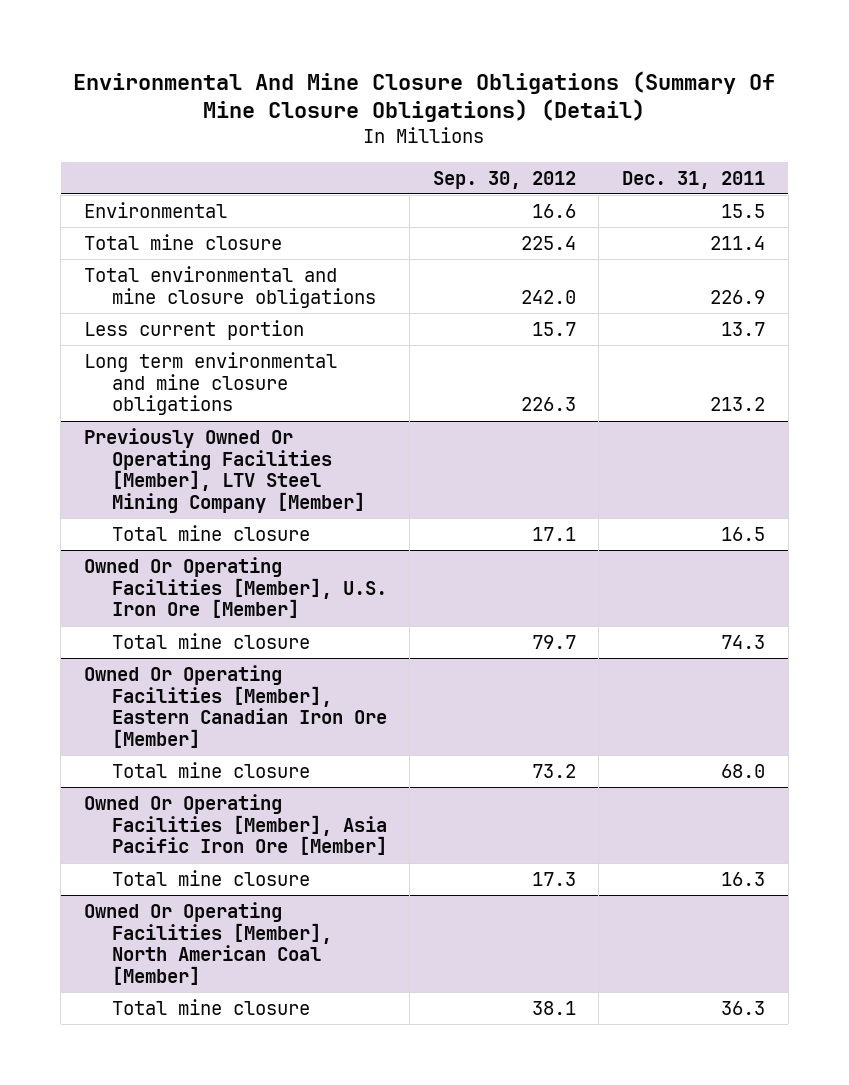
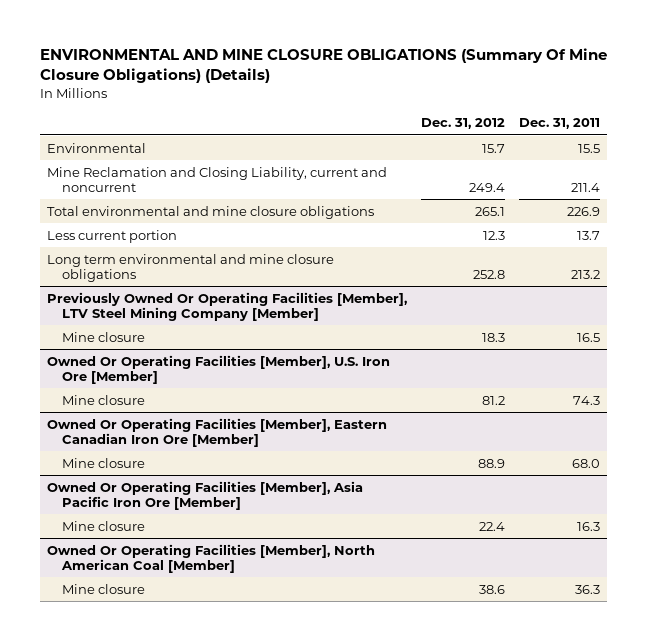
- Environmental And Mine Closure Obligations (Summary Of Mine Closure Obligations) (Detail)
+ ENVIRONMENTAL AND MINE CLOSURE OBLIGATIONS (Summary Of Mine Closure Obligations) (Details)
- | Sep. 30, 2012 | Dec. 31, 2011
+ | Dec. 31, 2012 | Dec. 31, 2011
- Total mine closure | 225.4 | 211.4
+ Mine Reclamation and Closing Liability, current and noncurrent | 249.4 | 211.4
@ Previously Owned Or Operating Facilities [Member], LTV Steel Mining Company [Member]
- Total mine closure | 17.1 | 16.5
+ Mine closure | 18.3 | 16.5
@ Owned Or Operating Facilities [Member], U.S. Iron Ore [Member]
- Total mine closure | 79.7 | 74.3
+ Mine closure | 81.2 | 74.3
@ Owned Or Operating Facilities [Member], Eastern Canadian Iron Ore [Member]
- Total mine closure | 73.2 | 68.0
+ Mine closure | 88.9 | 68.0
@ Owned Or Operating Facilities [Member], Asia Pacific Iron Ore [Member]
- Total mine closure | 17.3 | 16.3
+ Mine closure | 22.4 | 16.3
@ Owned Or Operating Facilities [Member], North American Coal [Member]
- Total mine closure | 38.1 | 36.3
+ Mine closure | 38.6 | 36.3

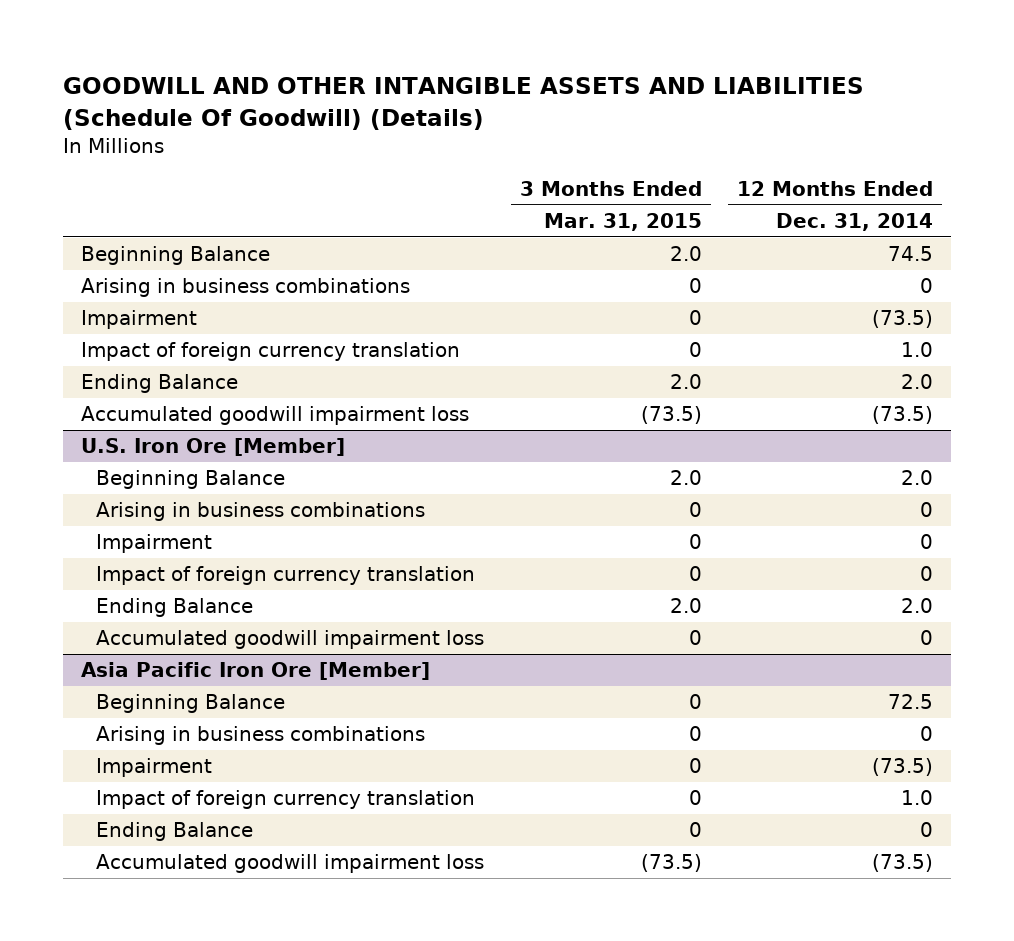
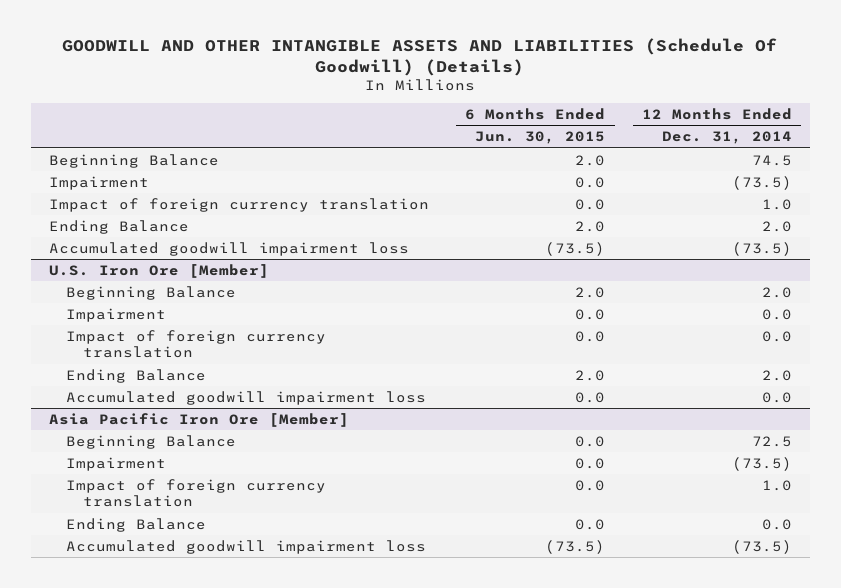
- | 3 Months Ended Mar. 31, 2015 | 12 Months Ended Dec. 31, 2014
+ | 6 Months Ended Jun. 30, 2015 | 12 Months Ended Dec. 31, 2014
- Arising in business combinations | 0 | 0
@ U.S. Iron Ore [Member]
- Arising in business combinations | 0 | 0
- Impairment | 0 | 0
- Impact of foreign currency translation | 0 | 0
+ Impairment | 0.0 | 0.0
+ Impact of foreign currency translation | 0.0 | 0.0
- Accumulated goodwill impairment loss | 0 | 0
+ Accumulated goodwill impairment loss | 0.0 | 0.0
@ Asia Pacific Iron Ore [Member]
- Arising in business combinations | 0 | 0
- Ending Balance | 0 | 0
+ Ending Balance | 0.0 | 0.0

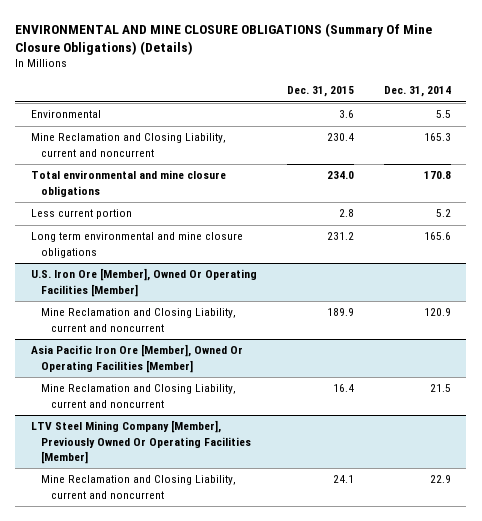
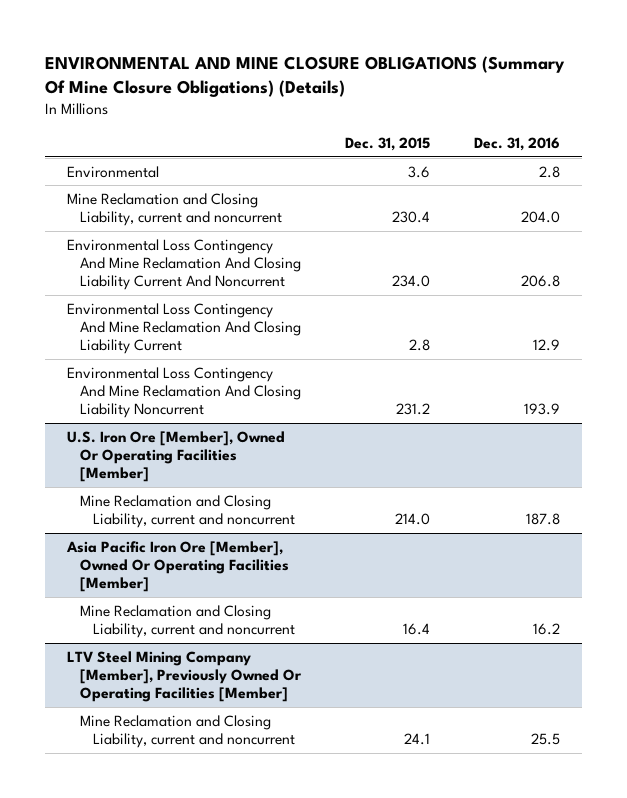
- | Dec. 31, 2015 | Dec. 31, 2014
+ | Dec. 31, 2015 | Dec. 31, 2016
- Total environmental and mine closure obligations | 234.0 | 170.8
- Less current portion | 2.8 | 5.2
- Long term environmental and mine closure obligations | 231.2 | 165.6
+ Environmental Loss Contingency And Mine Reclamation And Closing Liability Current And Noncurrent | 234.0 | 206.8
+ Environmental Loss Contingency And Mine Reclamation And Closing Liability Current | 2.8 | 12.9
+ Environmental Loss Contingency And Mine Reclamation And Closing Liability Noncurrent | 231.2 | 193.9
@ U.S. Iron Ore [Member], Owned Or Operating Facilities [Member]
- Mine Reclamation and Closing Liability, current and noncurrent | 189.9 | 120.9
+ Mine Reclamation and Closing Liability, current and noncurrent | 214.0 | 187.8

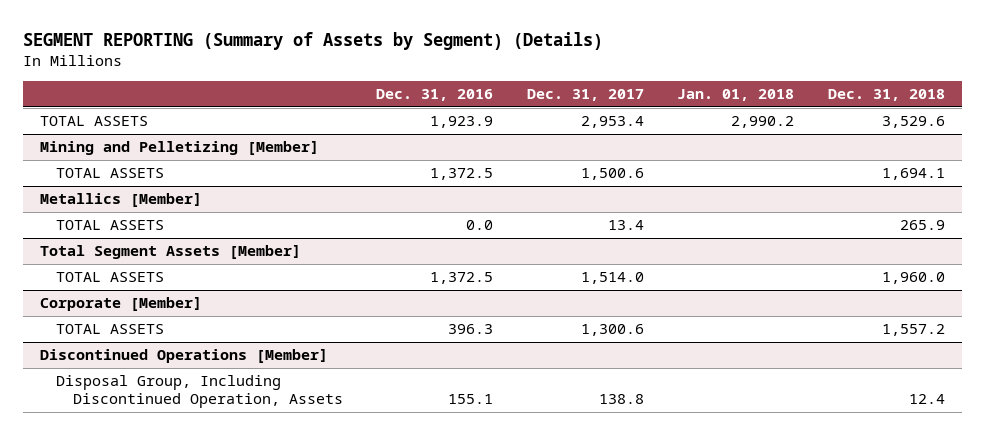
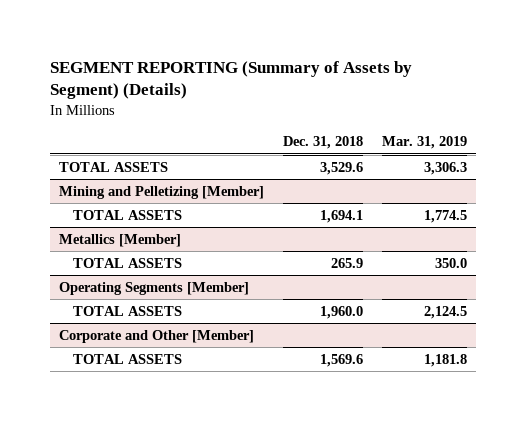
- | Dec. 31, 2016 | Dec. 31, 2017 | Jan. 01, 2018 | Dec. 31, 2018
+ | Dec. 31, 2018 | Mar. 31, 2019
- Total Segment Assets [Member]
+ Operating Segments [Member]
- Corporate [Member]
- TOTAL ASSETS | 396.3 | 1,300.6 | | 1,557.2
- Discontinued Operations [Member]
- Disposal Group, Including Discontinued Operation, Assets | 155.1 | 138.8 | | 12.4
+ Corporate and Other [Member]
+ TOTAL ASSETS | 1,569.6 | 1,181.8

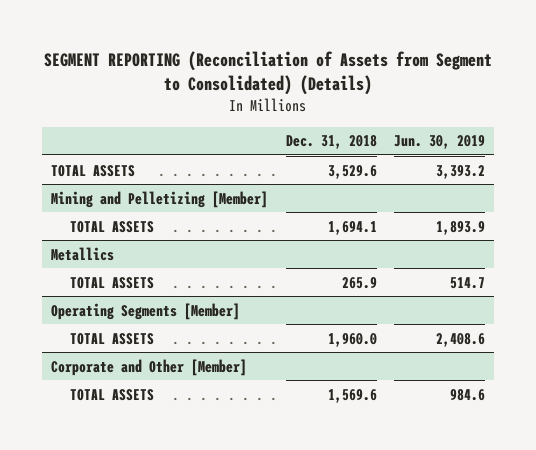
- SEGMENT REPORTING (Summary of Assets by Segment) (Details)
+ SEGMENT REPORTING (Reconciliation of Assets from Segment to Consolidated) (Details)
- | Dec. 31, 2018 | Mar. 31, 2019
+ | Dec. 31, 2018 | Jun. 30, 2019
- Metallics [Member]
+ Metallics

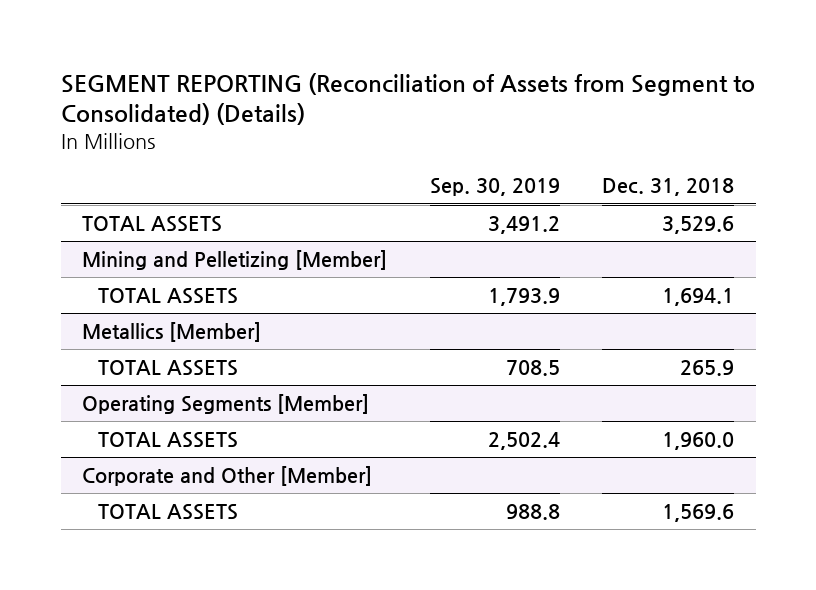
- | Dec. 31, 2018 | Jun. 30, 2019
+ | Sep. 30, 2019 | Dec. 31, 2018
- Metallics
+ Metallics [Member]

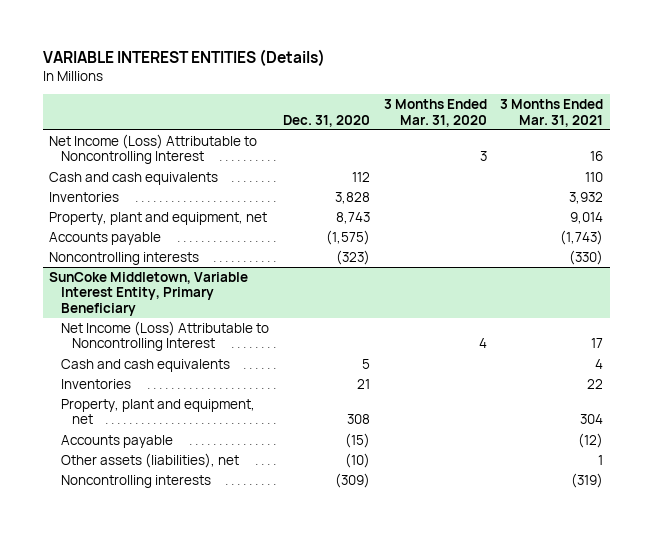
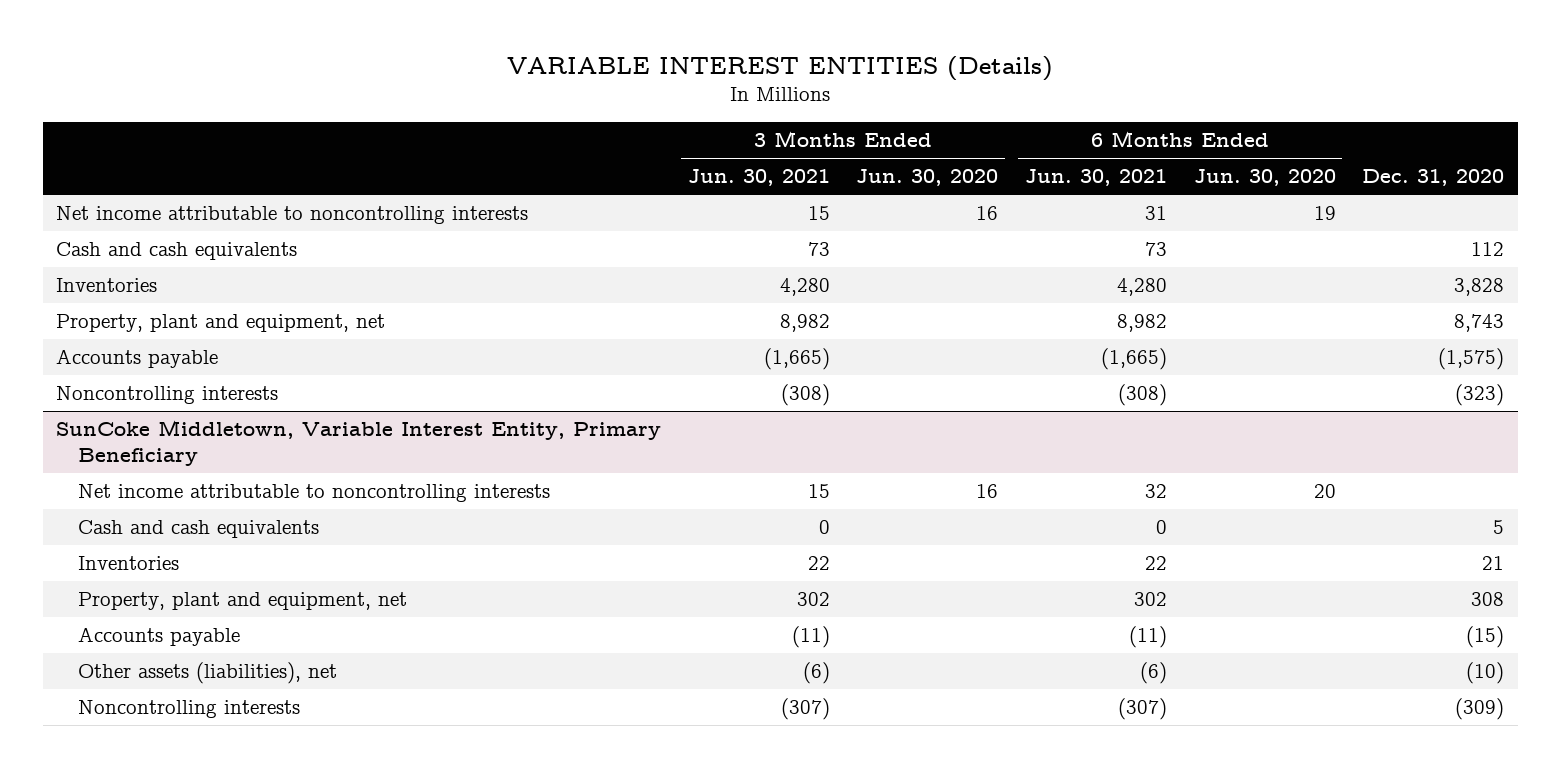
- | Dec. 31, 2020 | 3 Months Ended Mar. 31, 2020 | 3 Months Ended Mar. 31, 2021
+ | 3 Months Ended Jun. 30, 2021 | 3 Months Ended Jun. 30, 2020 | 6 Months Ended Jun. 30, 2021 | 6 Months Ended Jun. 30, 2020 | Dec. 31, 2020
- Net Income (Loss) Attributable to Noncontrolling Interest | | 3 | 16
+ Net income attributable to noncontrolling interests | 15 | 16 | 31 | 19 |
@ SunCoke Middletown, Variable Interest Entity, Primary Beneficiary
- Net Income (Loss) Attributable to Noncontrolling Interest | | 4 | 17
+ Net income attributable to noncontrolling interests | 15 | 16 | 32 | 20 |

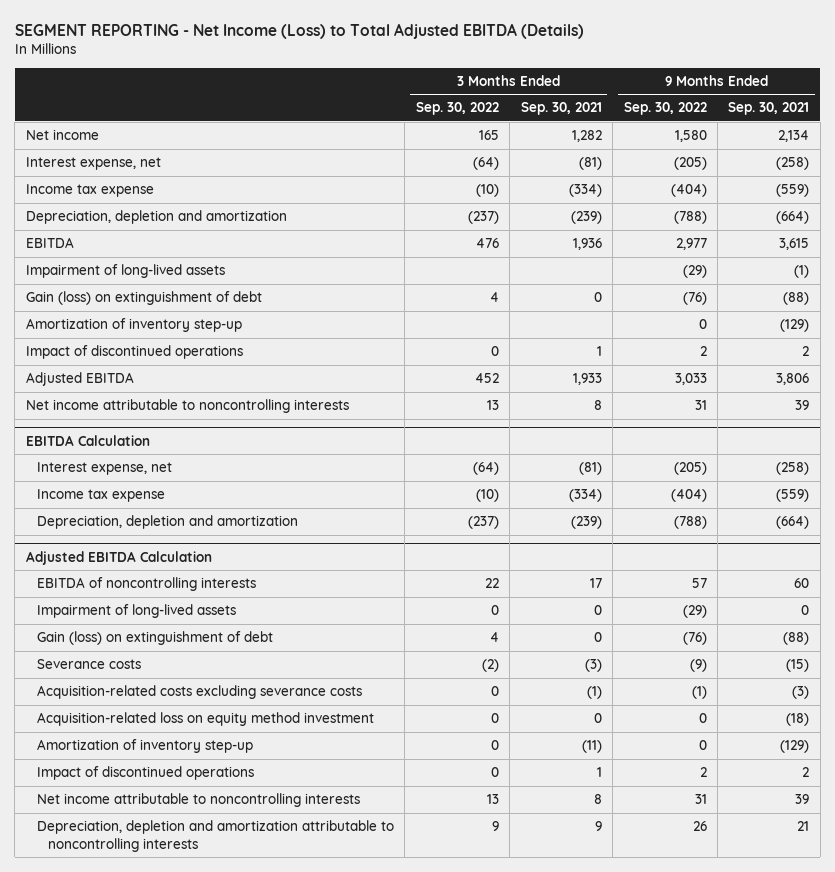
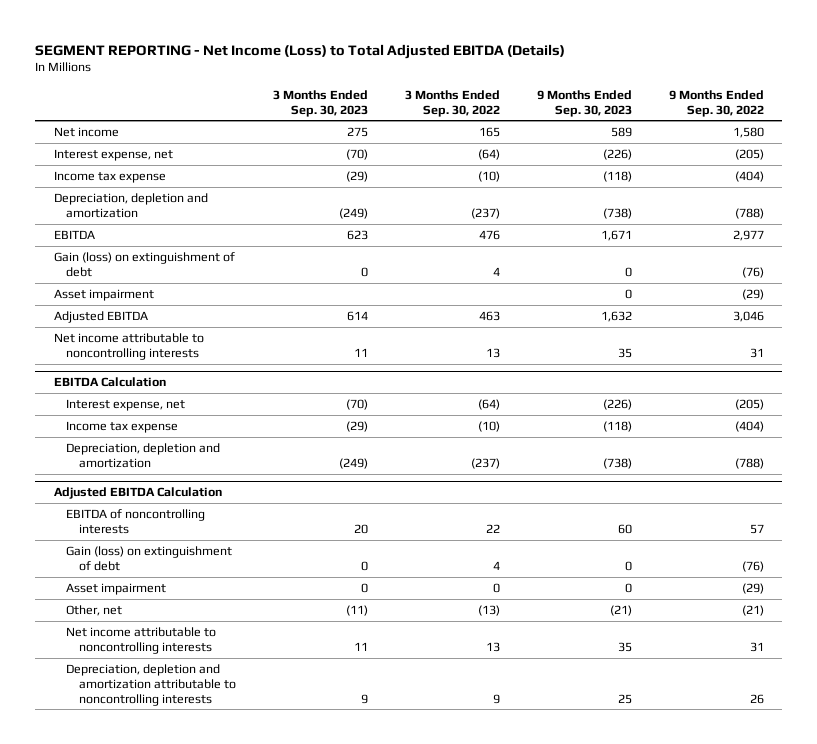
- | 3 Months Ended Sep. 30, 2022 | 3 Months Ended Sep. 30, 2021 | 9 Months Ended Sep. 30, 2022 | 9 Months Ended Sep. 30, 2021
+ | 3 Months Ended Sep. 30, 2023 | 3 Months Ended Sep. 30, 2022 | 9 Months Ended Sep. 30, 2023 | 9 Months Ended Sep. 30, 2022
- Impairment of long-lived assets | | | (29) | (1)
- Amortization of inventory step-up | | | 0 | (129)
- Impact of discontinued operations | 0 | 1 | 2 | 2
- Adjusted EBITDA | 452 | 1,933 | 3,033 | 3,806
+ Asset impairment | | | 0 | (29)
+ Adjusted EBITDA | 614 | 463 | 1,632 | 3,046
@ Adjusted EBITDA Calculation
- Impairment of long-lived assets | 0 | 0 | (29) | 0
- Severance costs | (2) | (3) | (9) | (15)
- Acquisition-related costs excluding severance costs | 0 | (1) | (1) | (3)
- Acquisition-related loss on equity method investment | 0 | 0 | 0 | (18)
- Amortization of inventory step-up | 0 | (11) | 0 | (129)
- Impact of discontinued operations | 0 | 1 | 2 | 2
+ Asset impairment | 0 | 0 | 0 | (29)
+ Other, net | (11) | (13) | (21) | (21)

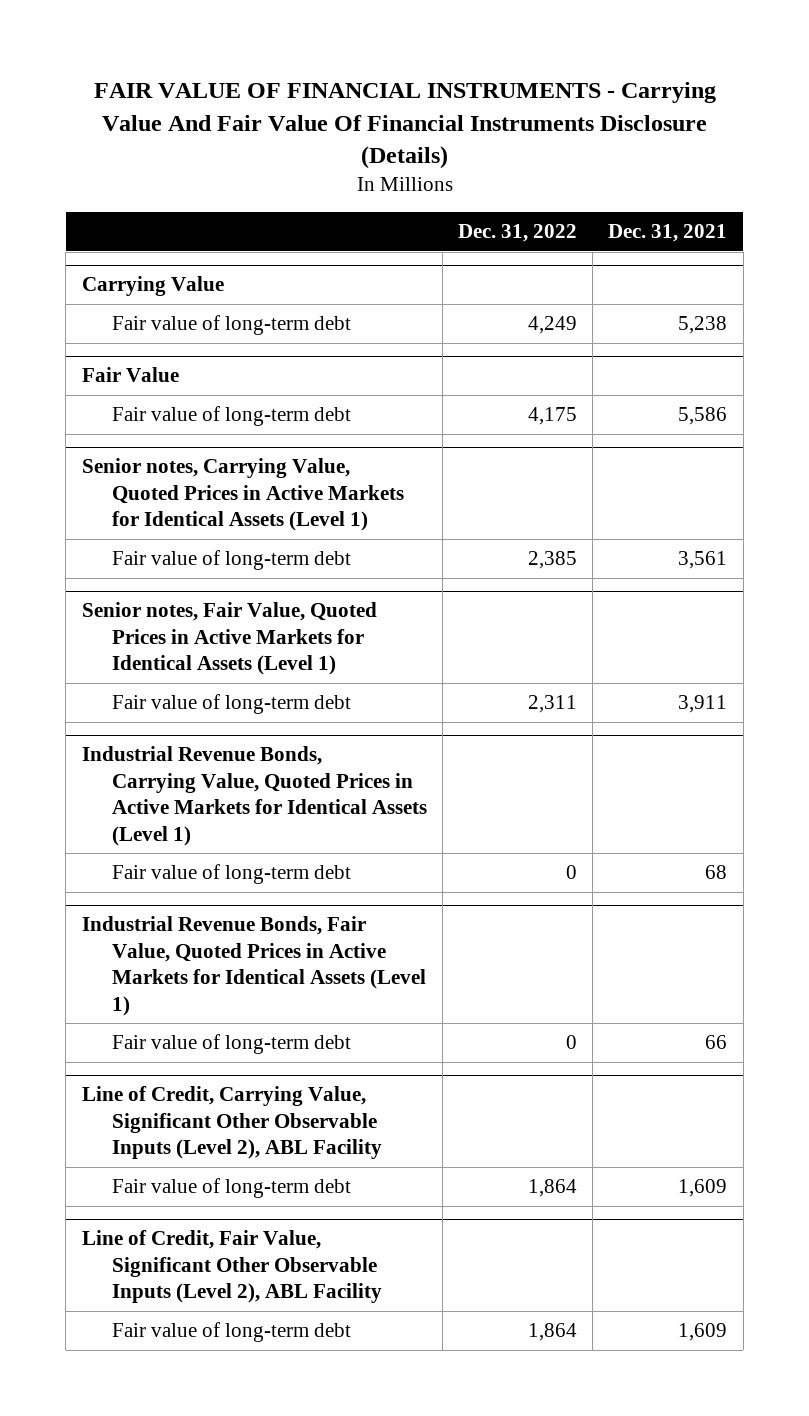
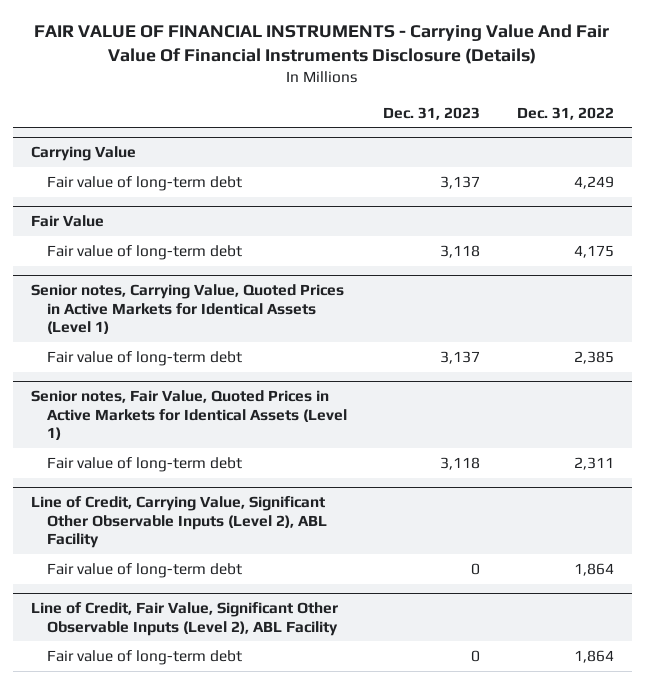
- | Dec. 31, 2022 | Dec. 31, 2021
+ | Dec. 31, 2023 | Dec. 31, 2022
- Industrial Revenue Bonds, Carrying Value, Quoted Prices in Active Markets for Identical Assets (Level 1)
- Fair value of long-term debt | 0 | 68
- Industrial Revenue Bonds, Fair Value, Quoted Prices in Active Markets for Identical Assets (Level 1)
- Fair value of long-term debt | 0 | 66

